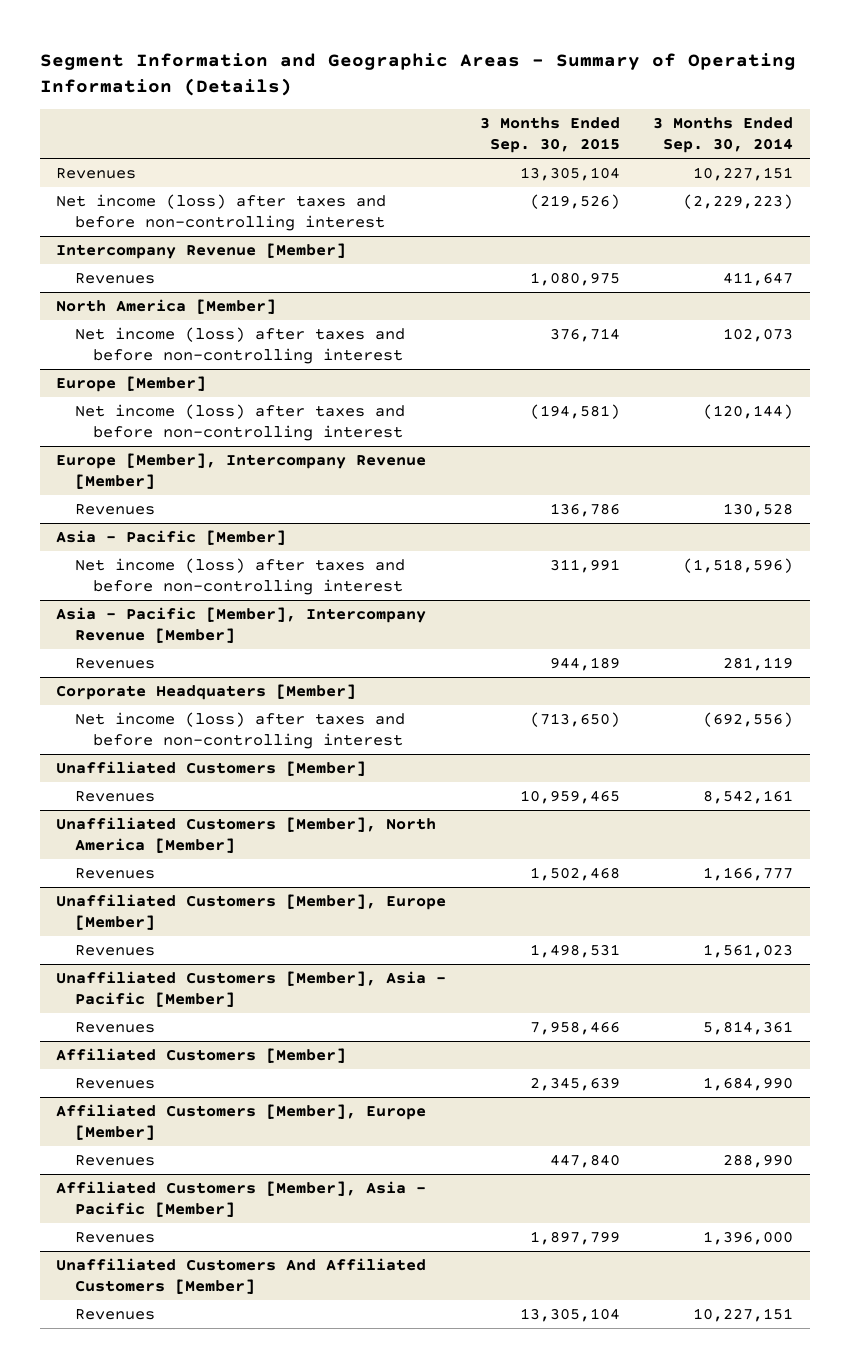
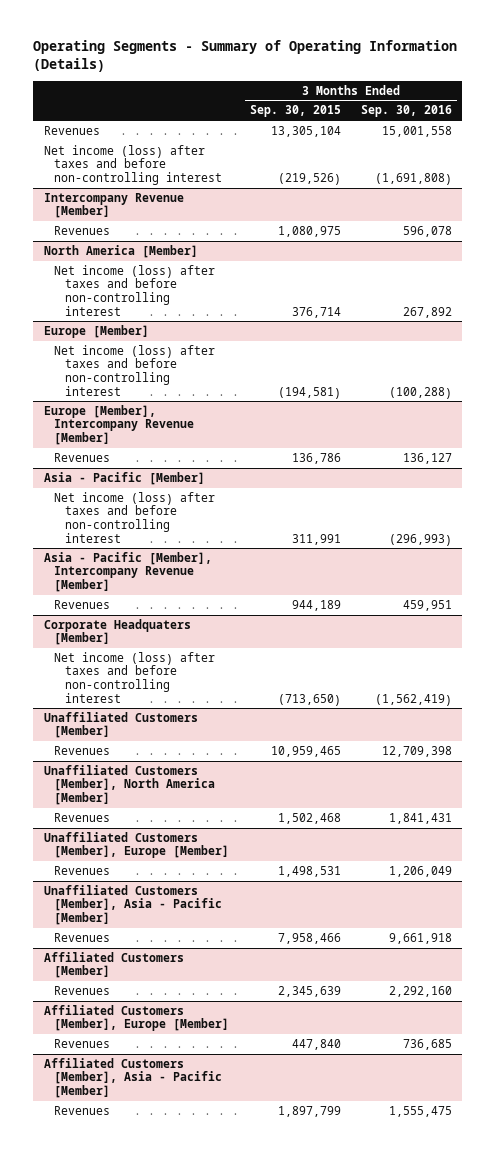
- Segment Information and Geographic Areas - Summary of Operating Information (Details)
+ Operating Segments - Summary of Operating Information (Details)
- | 3 Months Ended Sep. 30, 2015 | 3 Months Ended Sep. 30, 2014
+ | 3 Months Ended Sep. 30, 2015 | 3 Months Ended Sep. 30, 2016
- Unaffiliated Customers And Affiliated Customers [Member]
- Revenues | 13,305,104 | 10,227,151

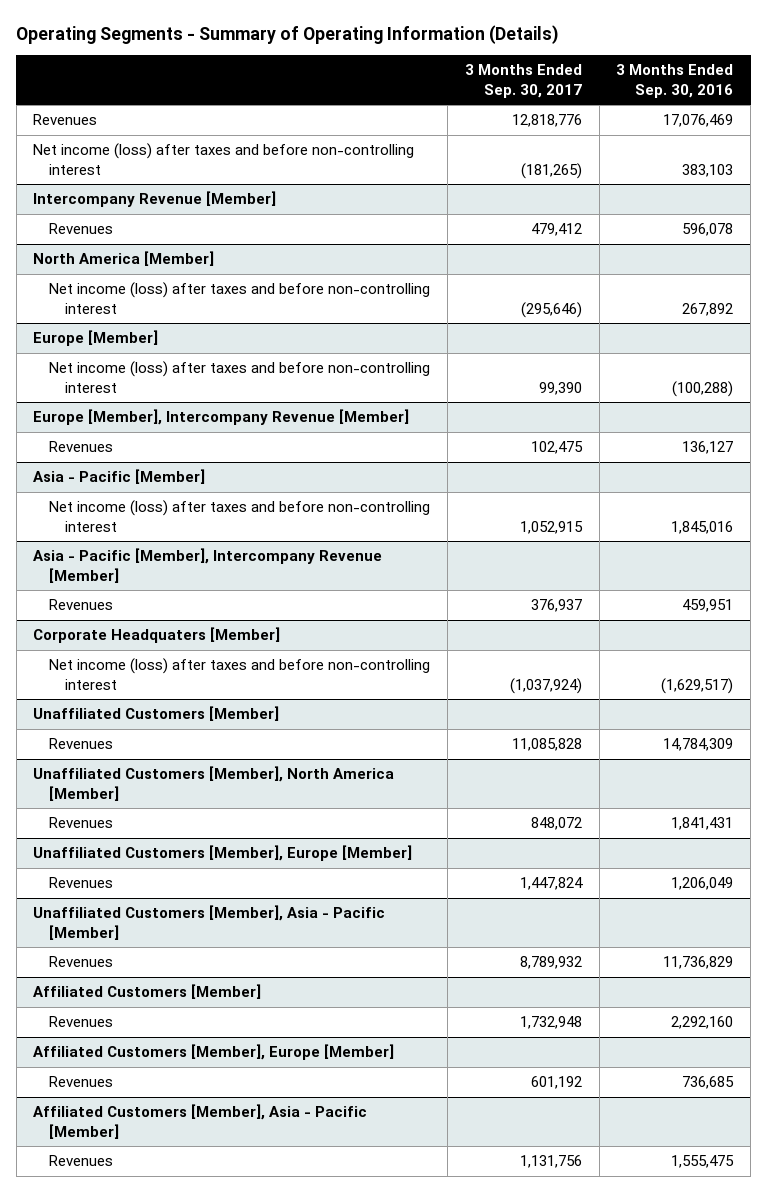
- | 3 Months Ended Sep. 30, 2015 | 3 Months Ended Sep. 30, 2016
+ | 3 Months Ended Sep. 30, 2017 | 3 Months Ended Sep. 30, 2016
- Revenues | 13,305,104 | 15,001,558
- Net income (loss) after taxes and before non-controlling interest | (219,526) | (1,691,808)
+ Revenues | 12,818,776 | 17,076,469
+ Net income (loss) after taxes and before non-controlling interest | (181,265) | 383,103
@ Asia - Pacific [Member]
- Net income (loss) after taxes and before non-controlling interest | 311,991 | (296,993)
+ Net income (loss) after taxes and before non-controlling interest | 1,052,915 | 1,845,016
@ Corporate Headquaters [Member]
- Net income (loss) after taxes and before non-controlling interest | (713,650) | (1,562,419)
+ Net income (loss) after taxes and before non-controlling interest | (1,037,924) | (1,629,517)
@ Unaffiliated Customers [Member]
- Revenues | 10,959,465 | 12,709,398
+ Revenues | 11,085,828 | 14,784,309
@ Unaffiliated Customers [Member], Asia - Pacific [Member]
- Revenues | 7,958,466 | 9,661,918
+ Revenues | 8,789,932 | 11,736,829

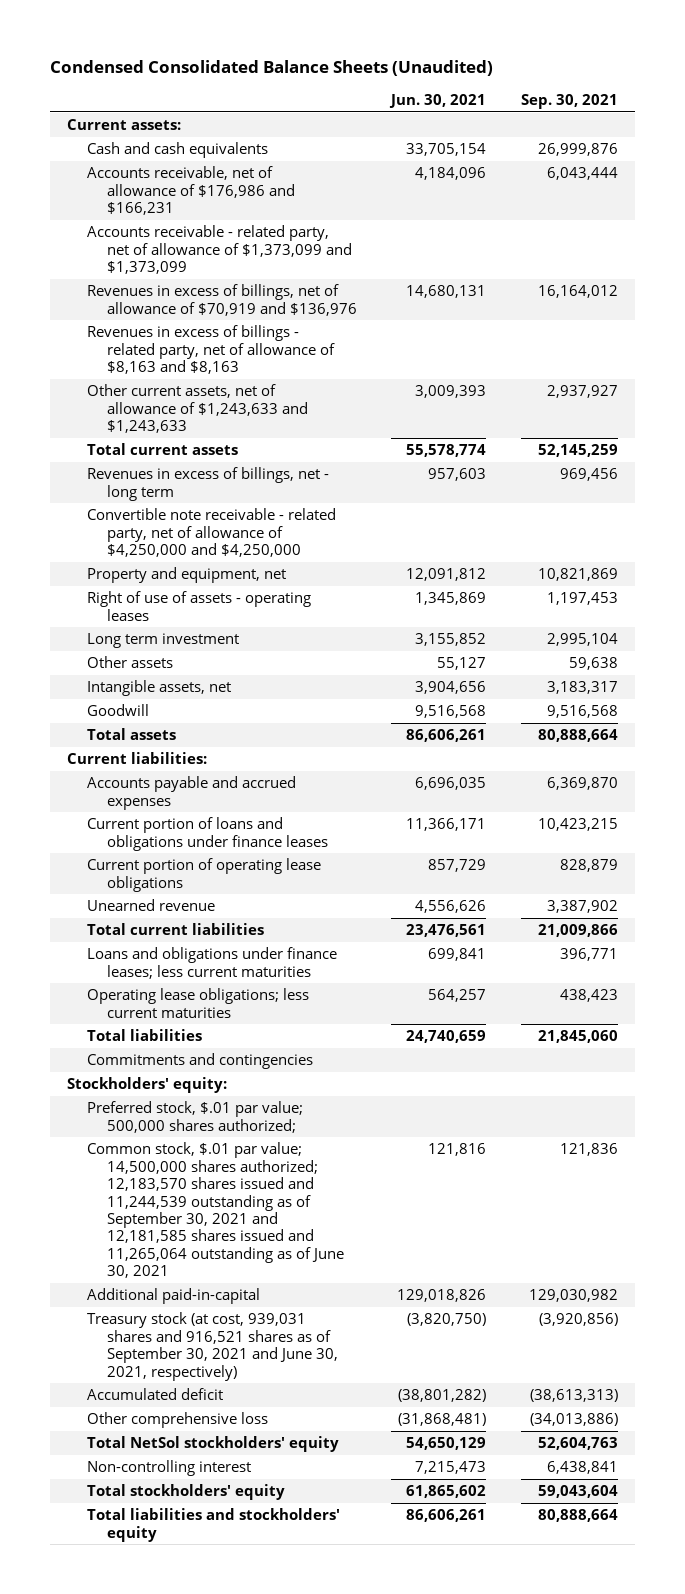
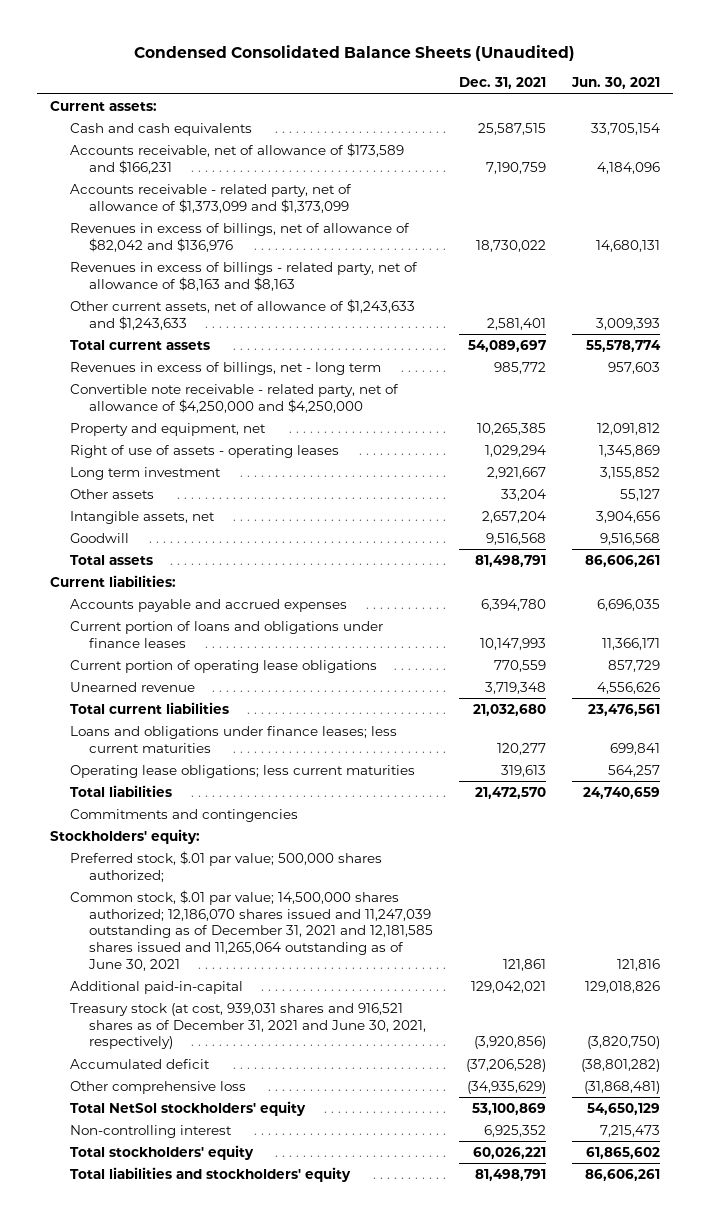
- | Jun. 30, 2021 | Sep. 30, 2021
+ | Dec. 31, 2021 | Jun. 30, 2021
- Accounts receivable, net of allowance of $176,986 and $166,231 | 4,184,096 | 6,043,444
+ Accounts receivable, net of allowance of $173,589 and $166,231 | 7,190,759 | 4,184,096
- Revenues in excess of billings, net of allowance of $70,919 and $136,976 | 14,680,131 | 16,164,012
+ Revenues in excess of billings, net of allowance of $82,042 and $136,976 | 18,730,022 | 14,680,131
- Common stock, $.01 par value; 14,500,000 shares authorized; 12,183,570 shares issued and 11,244,539 outstanding as of September 30, 2021 and 12,181,585 shares issued and 11,265,064 outstanding as of June 30, 2021 | 121,816 | 121,836
+ Common stock, $.01 par value; 14,500,000 shares authorized; 12,186,070 shares issued and 11,247,039 outstanding as of December 31, 2021 and 12,181,585 shares issued and 11,265,064 outstanding as of June 30, 2021 | 121,861 | 121,816
- Treasury stock (at cost, 939,031 shares and 916,521 shares as of September 30, 2021 and June 30, 2021, respectively) | (3,820,750) | (3,920,856)
+ Treasury stock (at cost, 939,031 shares and 916,521 shares as of December 31, 2021 and June 30, 2021, respectively) | (3,920,856) | (3,820,750)

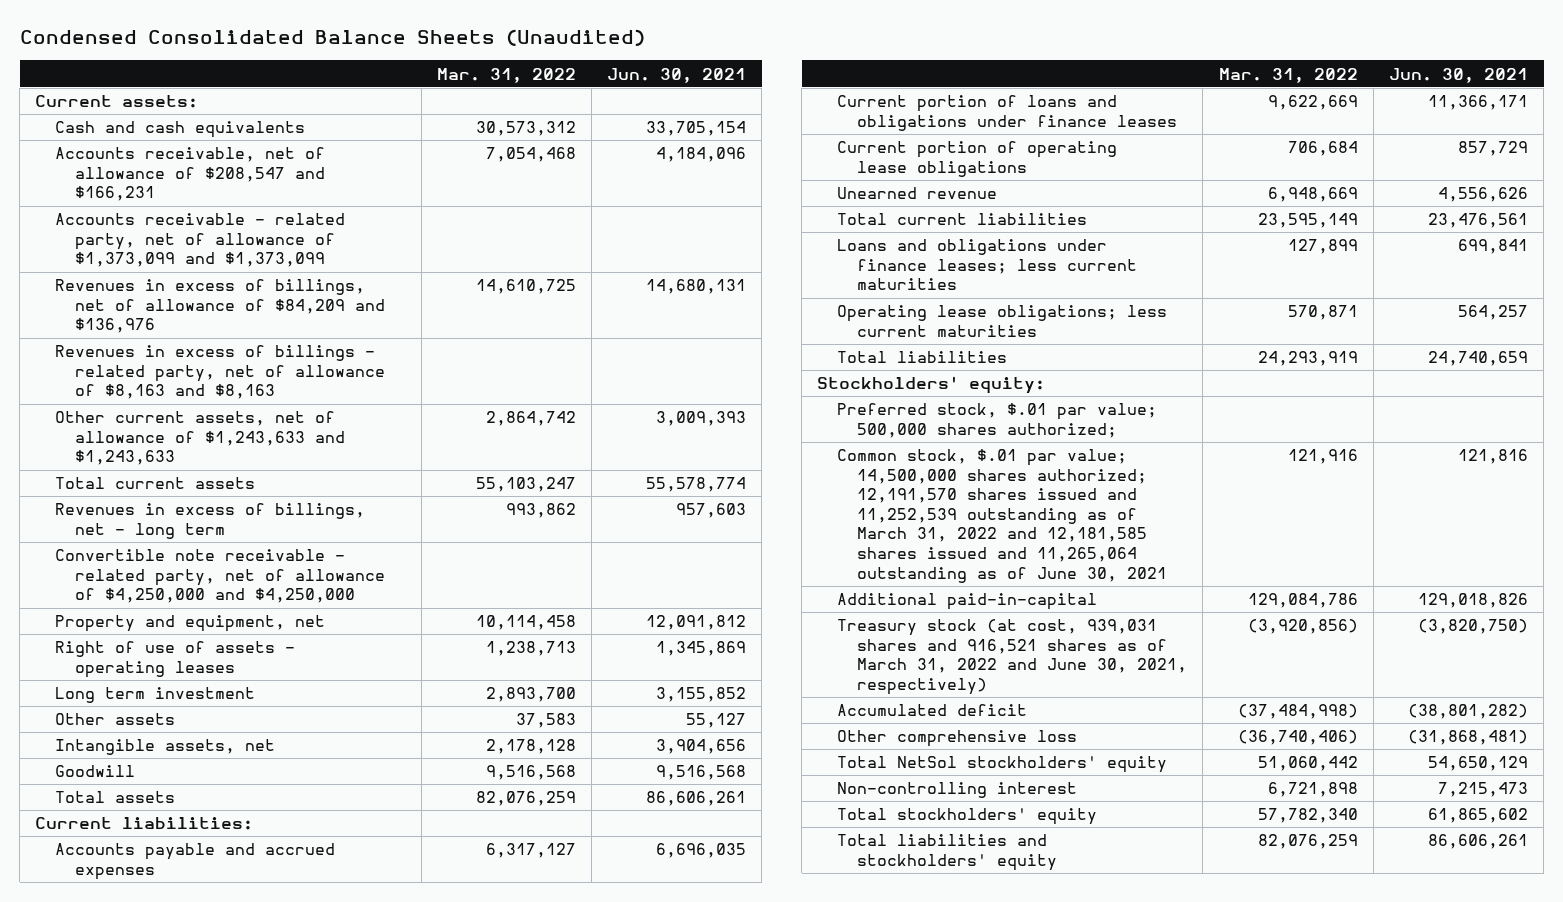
- | Dec. 31, 2021 | Jun. 30, 2021
+ | Mar. 31, 2022 | Jun. 30, 2021
- Accounts receivable, net of allowance of $173,589 and $166,231 | 7,190,759 | 4,184,096
+ Accounts receivable, net of allowance of $208,547 and $166,231 | 7,054,468 | 4,184,096
- Revenues in excess of billings, net of allowance of $82,042 and $136,976 | 18,730,022 | 14,680,131
+ Revenues in excess of billings, net of allowance of $84,209 and $136,976 | 14,610,725 | 14,680,131
- Commitments and contingencies
- Common stock, $.01 par value; 14,500,000 shares authorized; 12,186,070 shares issued and 11,247,039 outstanding as of December 31, 2021 and 12,181,585 shares issued and 11,265,064 outstanding as of June 30, 2021 | 121,861 | 121,816
+ Common stock, $.01 par value; 14,500,000 shares authorized; 12,191,570 shares issued and 11,252,539 outstanding as of March 31, 2022 and 12,181,585 shares issued and 11,265,064 outstanding as of June 30, 2021 | 121,916 | 121,816
- Treasury stock (at cost, 939,031 shares and 916,521 shares as of December 31, 2021 and June 30, 2021, respectively) | (3,920,856) | (3,820,750)
+ Treasury stock (at cost, 939,031 shares and 916,521 shares as of March 31, 2022 and June 30, 2021, respectively) | (3,920,856) | (3,820,750)

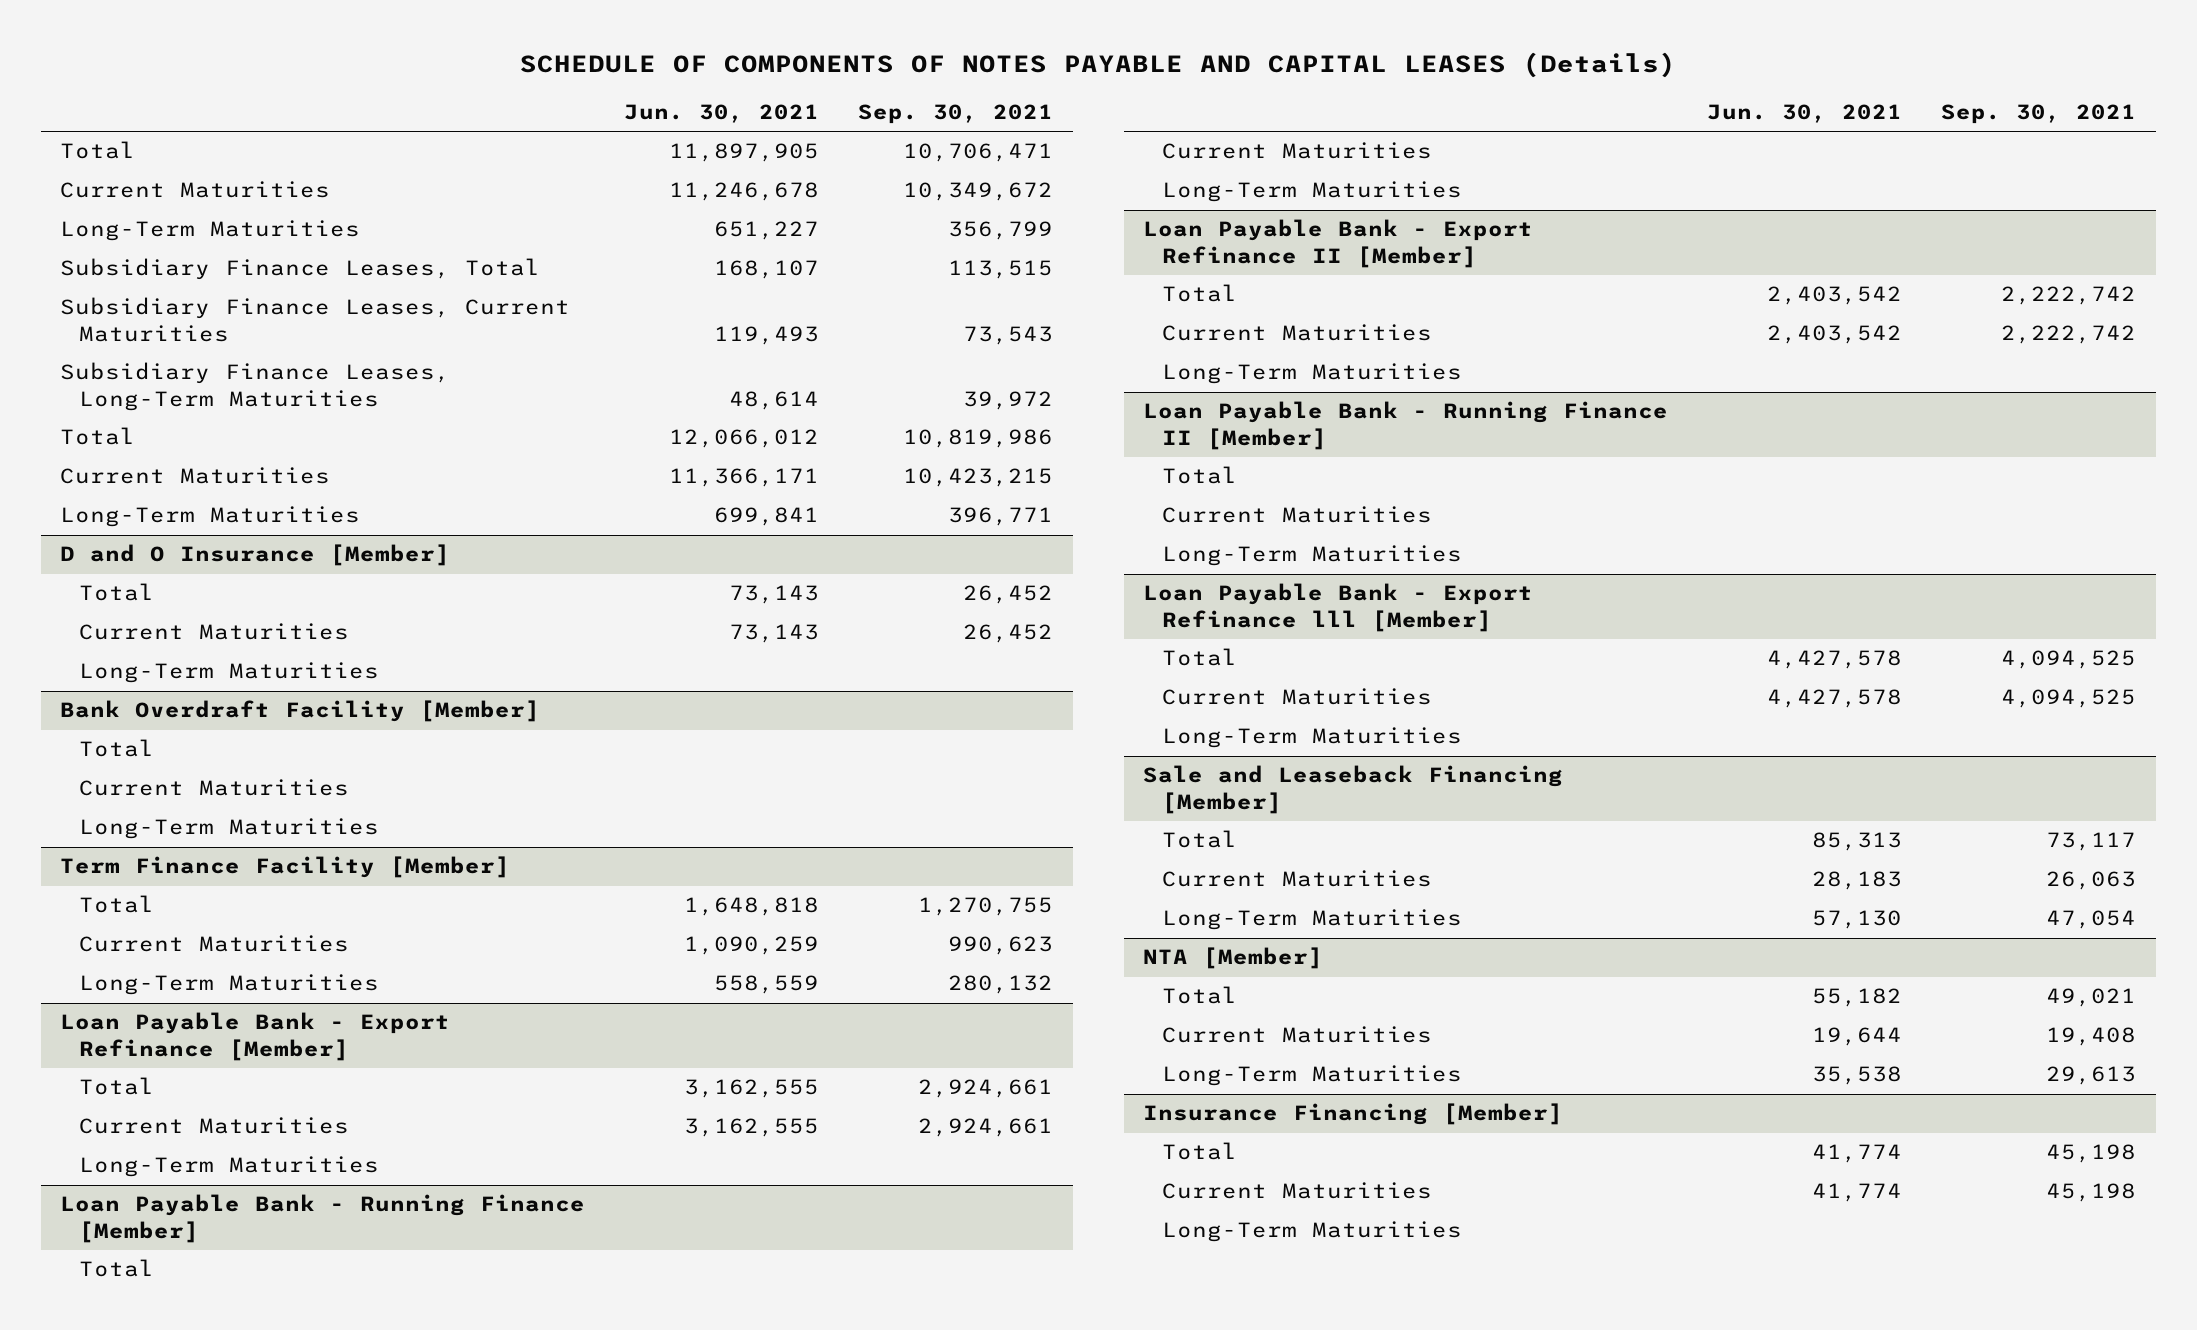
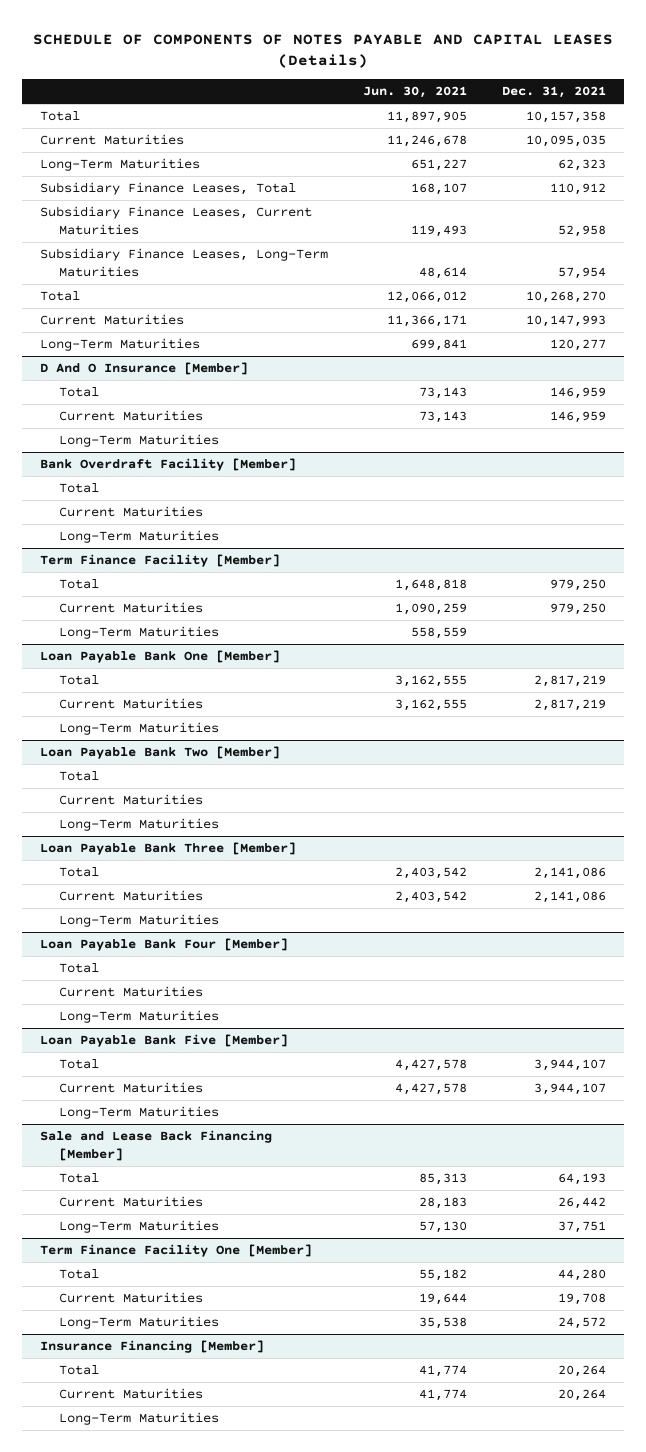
- | Jun. 30, 2021 | Sep. 30, 2021
+ | Jun. 30, 2021 | Dec. 31, 2021
- D and O Insurance [Member]
+ D And O Insurance [Member]
- Loan Payable Bank - Export Refinance [Member]
+ Loan Payable Bank One [Member]
- Loan Payable Bank - Running Finance [Member]
+ Loan Payable Bank Two [Member]
- Loan Payable Bank - Export Refinance II [Member]
+ Loan Payable Bank Three [Member]
- Loan Payable Bank - Running Finance II [Member]
+ Loan Payable Bank Four [Member]
- Loan Payable Bank - Export Refinance lll [Member]
+ Loan Payable Bank Five [Member]
- Sale and Leaseback Financing [Member]
+ Sale and Lease Back Financing [Member]
- NTA [Member]
+ Term Finance Facility One [Member]

